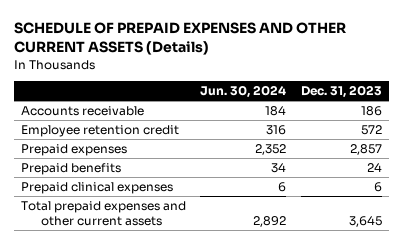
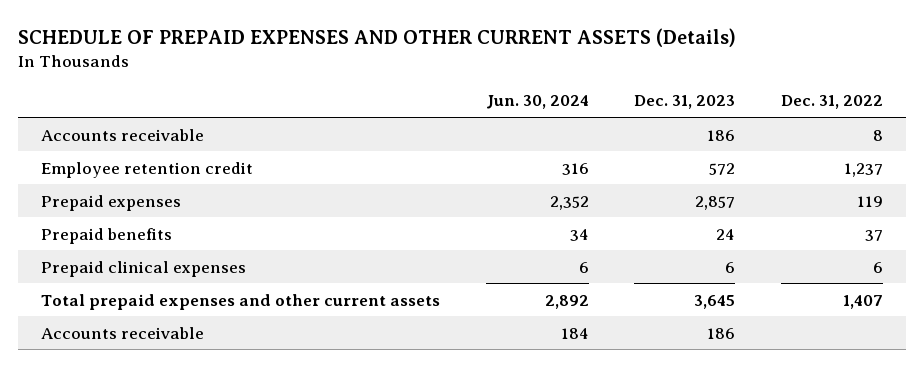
- | Jun. 30, 2024 | Dec. 31, 2023
+ | Jun. 30, 2024 | Dec. 31, 2023 | Dec. 31, 2022
+ Accounts receivable | | 186 | 8
moved down: Accounts receivable | 184 | 186 |

